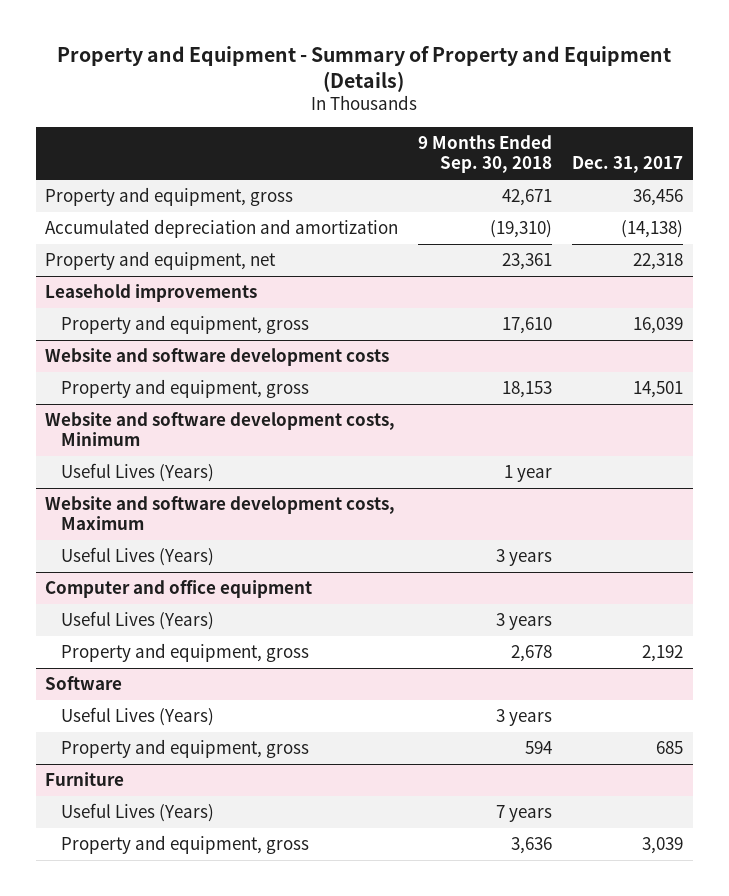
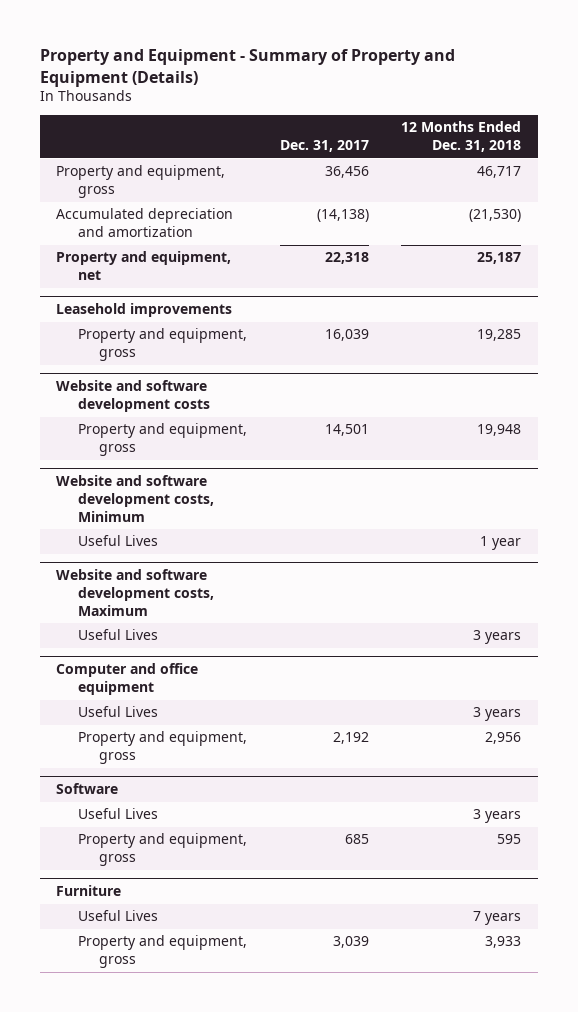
- | 9 Months Ended Sep. 30, 2018 | Dec. 31, 2017
+ | Dec. 31, 2017 | 12 Months Ended Dec. 31, 2018
@ Website and software development costs, Minimum
- Useful Lives (Years) | 1 year |
+ Useful Lives | | 1 year
@ Website and software development costs, Maximum
- Useful Lives (Years) | 3 years |
+ Useful Lives | | 3 years
@ Computer and office equipment
- Useful Lives (Years) | 3 years |
+ Useful Lives | | 3 years
@ Software
- Useful Lives (Years) | 3 years |
+ Useful Lives | | 3 years
@ Furniture
- Useful Lives (Years) | 7 years |
+ Useful Lives | | 7 years

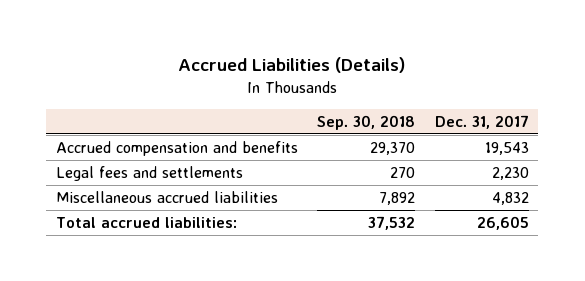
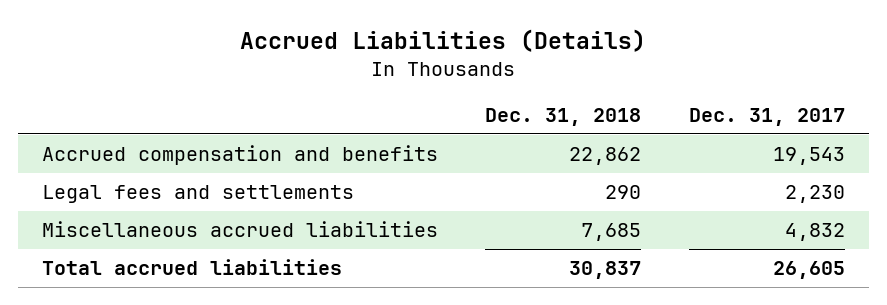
- | Sep. 30, 2018 | Dec. 31, 2017
+ | Dec. 31, 2018 | Dec. 31, 2017
- Total accrued liabilities: | 37,532 | 26,605
+ Total accrued liabilities | 30,837 | 26,605

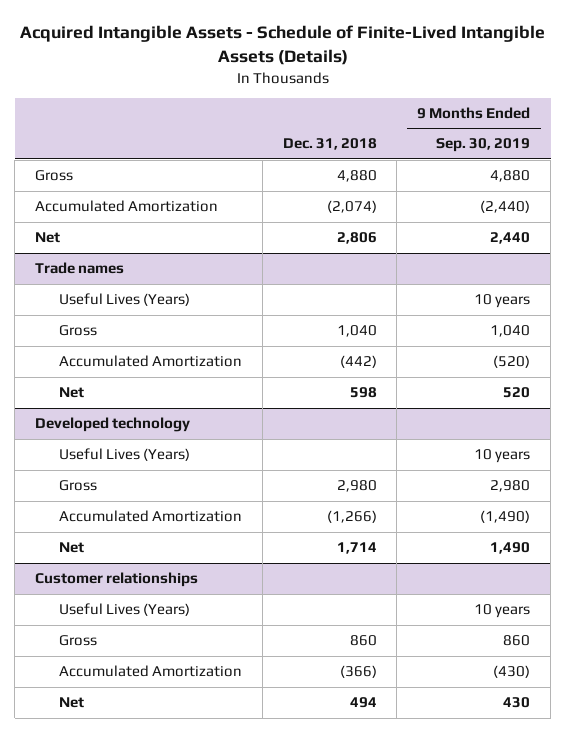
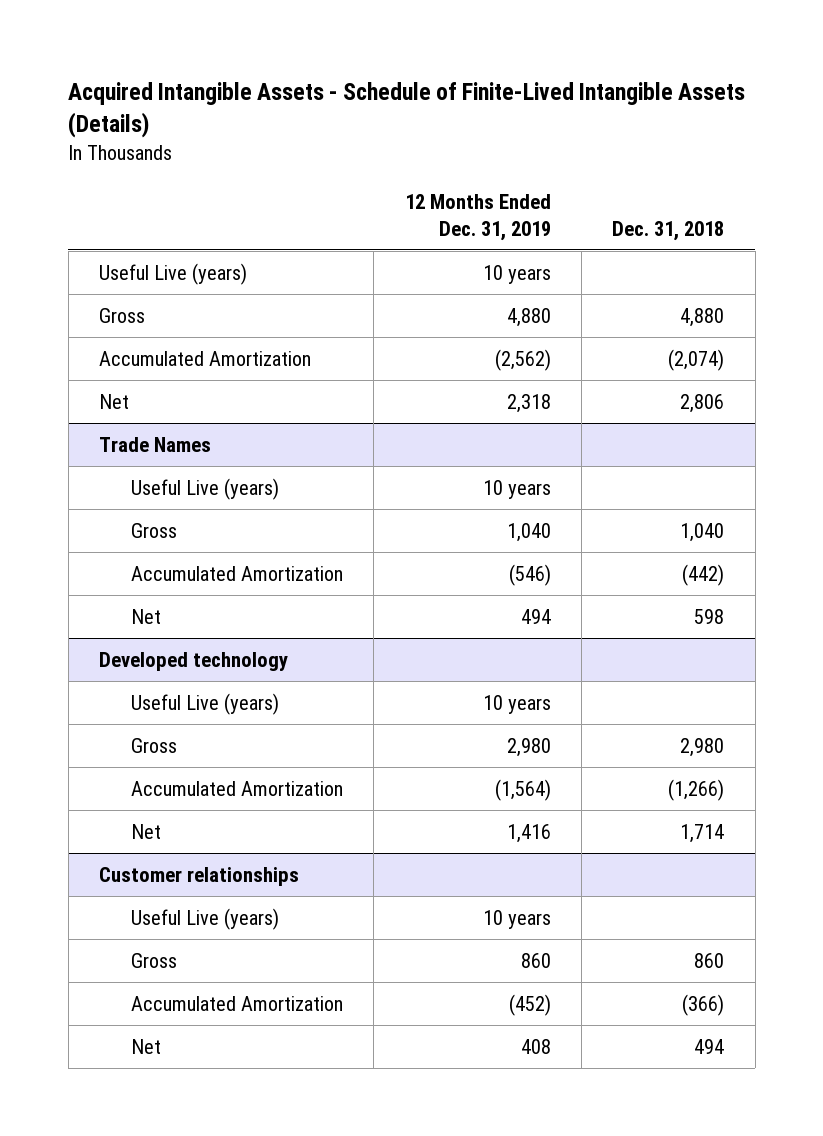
- | Dec. 31, 2018 | 9 Months Ended Sep. 30, 2019
+ | 12 Months Ended Dec. 31, 2019 | Dec. 31, 2018
+ Useful Live (years) | 10 years |
- Trade names
- Useful Lives (Years) | | 10 years
+ Trade Names
+ Useful Live (years) | 10 years |
@ Developed technology
- Useful Lives (Years) | | 10 years
+ Useful Live (years) | 10 years |
@ Customer relationships
- Useful Lives (Years) | | 10 years
+ Useful Live (years) | 10 years |

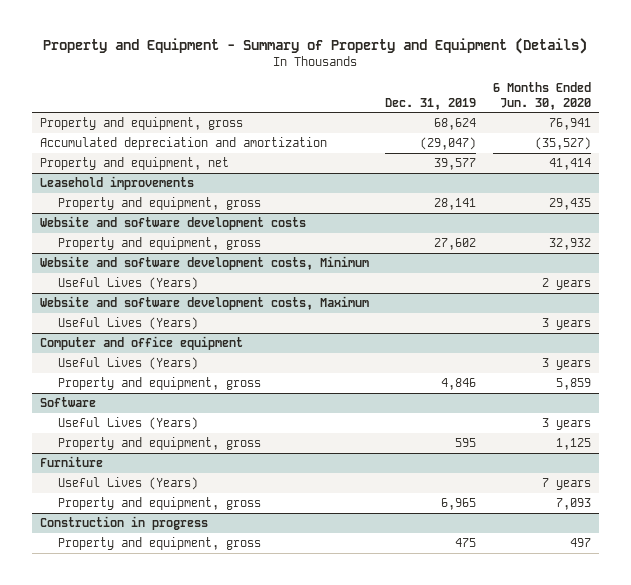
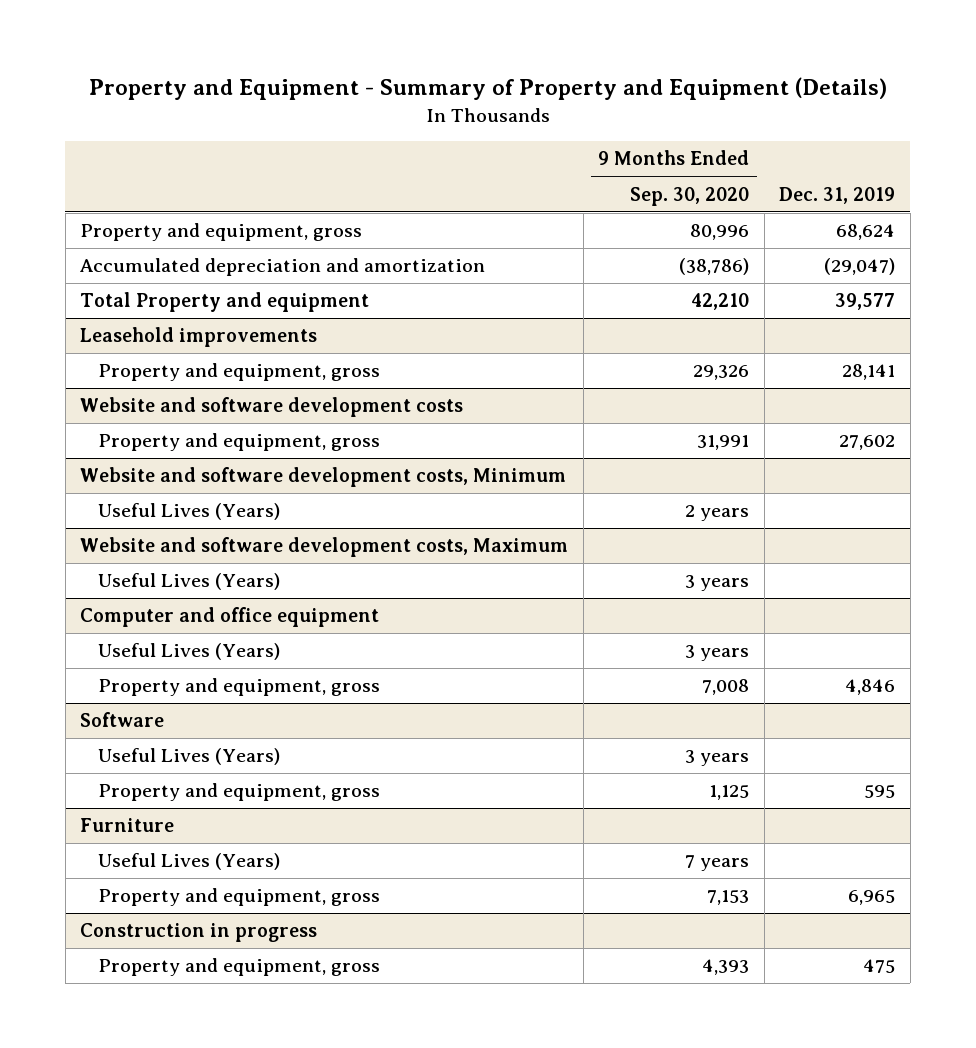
- | Dec. 31, 2019 | 6 Months Ended Jun. 30, 2020
+ | 9 Months Ended Sep. 30, 2020 | Dec. 31, 2019
- Property and equipment, net | 39,577 | 41,414
+ Total Property and equipment | 42,210 | 39,577

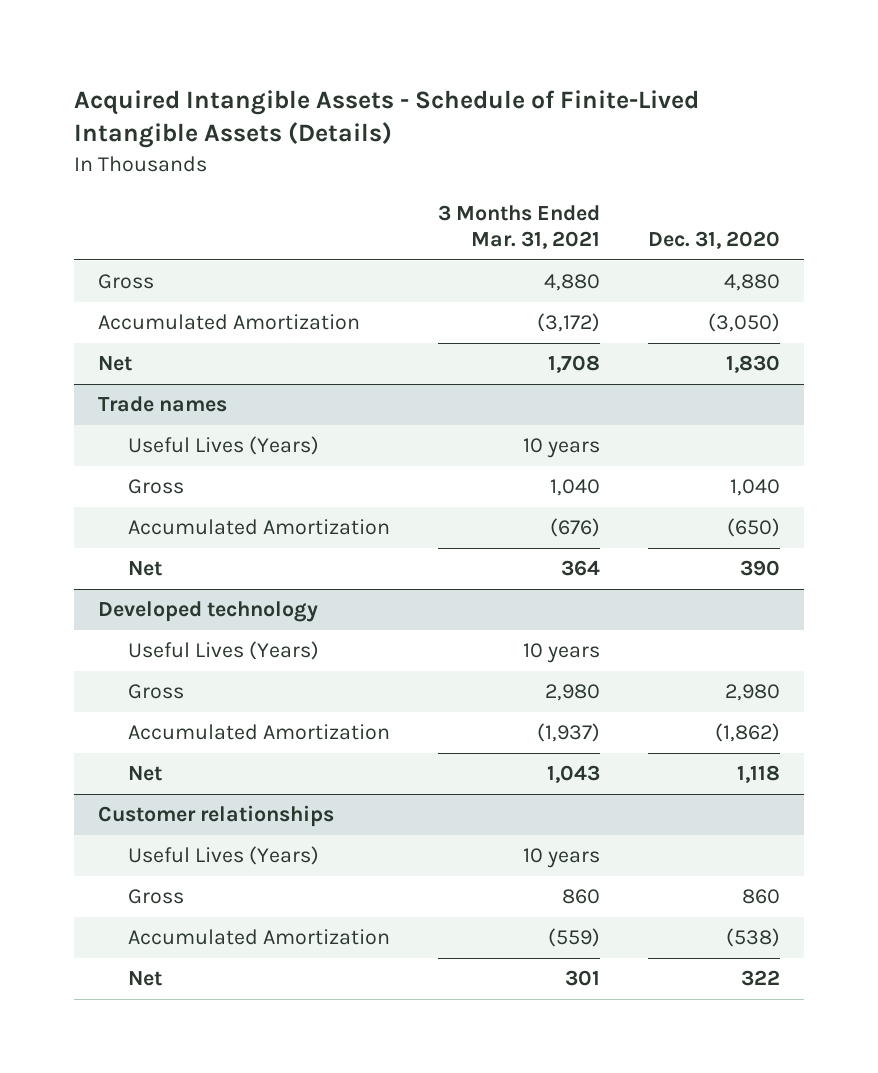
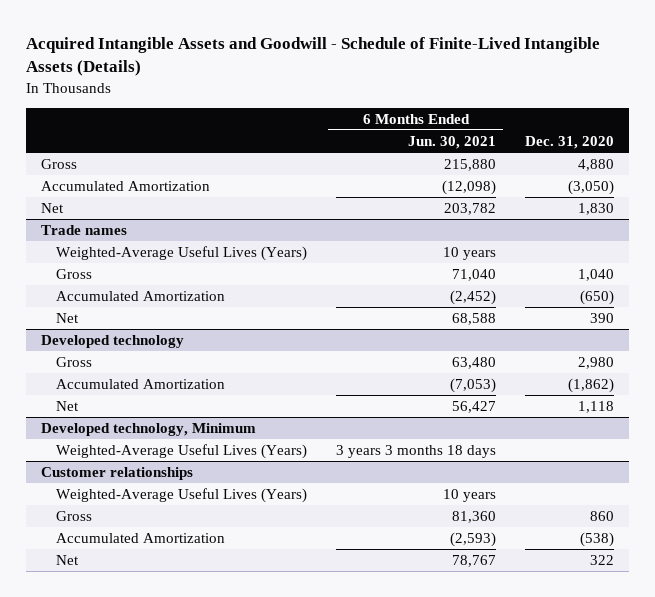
- Acquired Intangible Assets - Schedule of Finite-Lived Intangible Assets (Details)
+ Acquired Intangible Assets and Goodwill - Schedule of Finite-Lived Intangible Assets (Details)
- | 3 Months Ended Mar. 31, 2021 | Dec. 31, 2020
+ | 6 Months Ended Jun. 30, 2021 | Dec. 31, 2020
@ Trade names
- Useful Lives (Years) | 10 years |
+ Weighted-Average Useful Lives (Years) | 10 years |
@ Developed technology
- Useful Lives (Years) | 10 years |
+ Developed technology, Minimum
+ Weighted-Average Useful Lives (Years) | 3 years 3 months 18 days |
@ Customer relationships
- Useful Lives (Years) | 10 years |
+ Weighted-Average Useful Lives (Years) | 10 years |

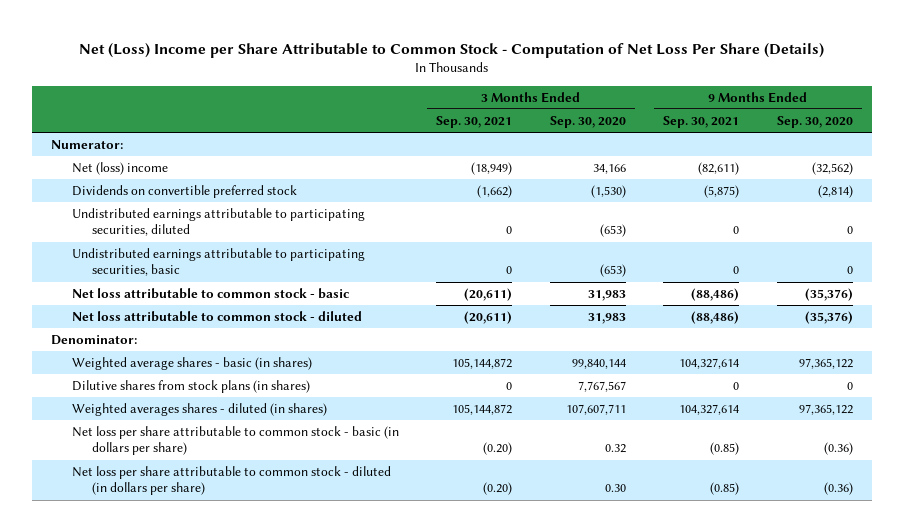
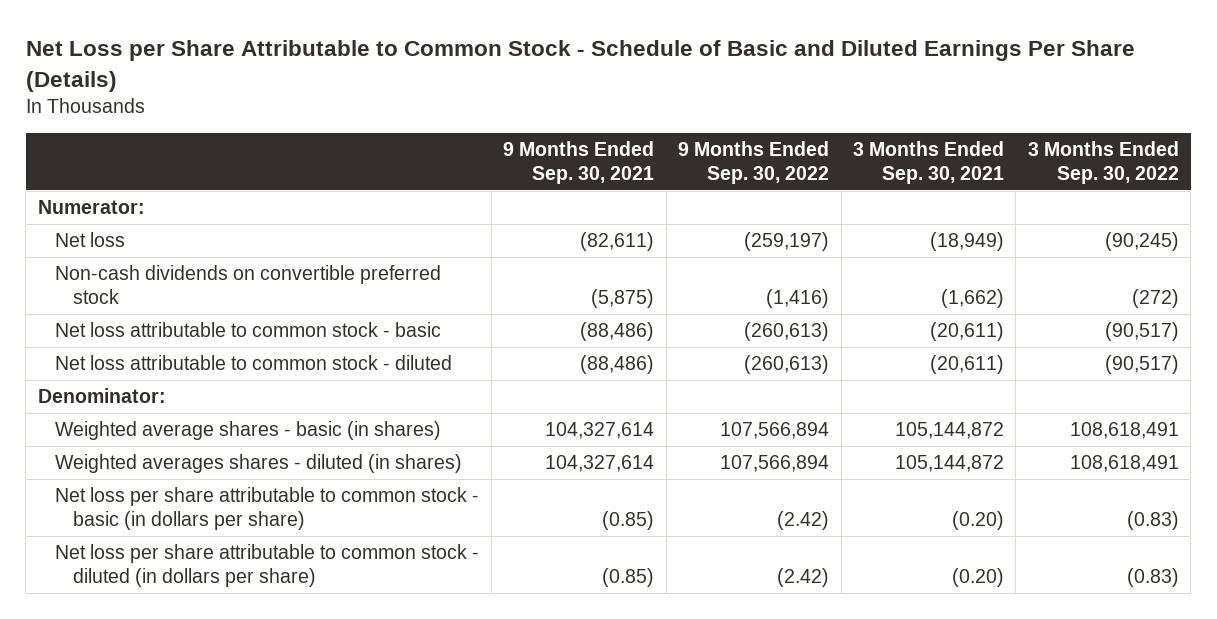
- Net (Loss) Income per Share Attributable to Common Stock - Computation of Net Loss Per Share (Details)
+ Net Loss per Share Attributable to Common Stock - Schedule of Basic and Diluted Earnings Per Share (Details)
- | 3 Months Ended Sep. 30, 2021 | 3 Months Ended Sep. 30, 2020 | 9 Months Ended Sep. 30, 2021 | 9 Months Ended Sep. 30, 2020
+ | 9 Months Ended Sep. 30, 2021 | 9 Months Ended Sep. 30, 2022 | 3 Months Ended Sep. 30, 2021 | 3 Months Ended Sep. 30, 2022
- Net (loss) income | (18,949) | 34,166 | (82,611) | (32,562)
- Dividends on convertible preferred stock | (1,662) | (1,530) | (5,875) | (2,814)
- Undistributed earnings attributable to participating securities, diluted | 0 | (653) | 0 | 0
- Undistributed earnings attributable to participating securities, basic | 0 | (653) | 0 | 0
+ Net loss | (82,611) | (259,197) | (18,949) | (90,245)
+ Non-cash dividends on convertible preferred stock | (5,875) | (1,416) | (1,662) | (272)
- Dilutive shares from stock plans (in shares) | 0 | 7,767,567 | 0 | 0

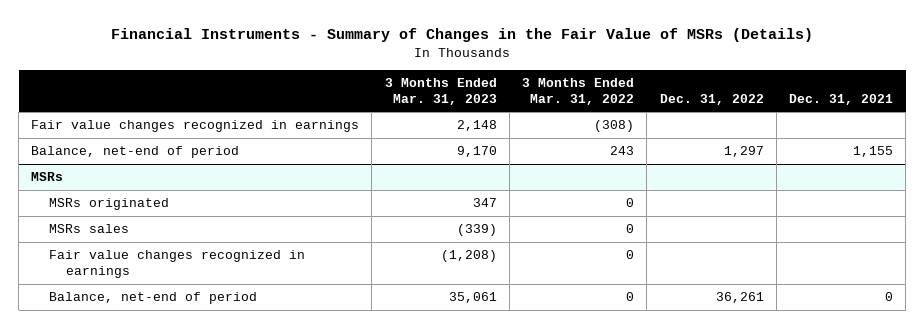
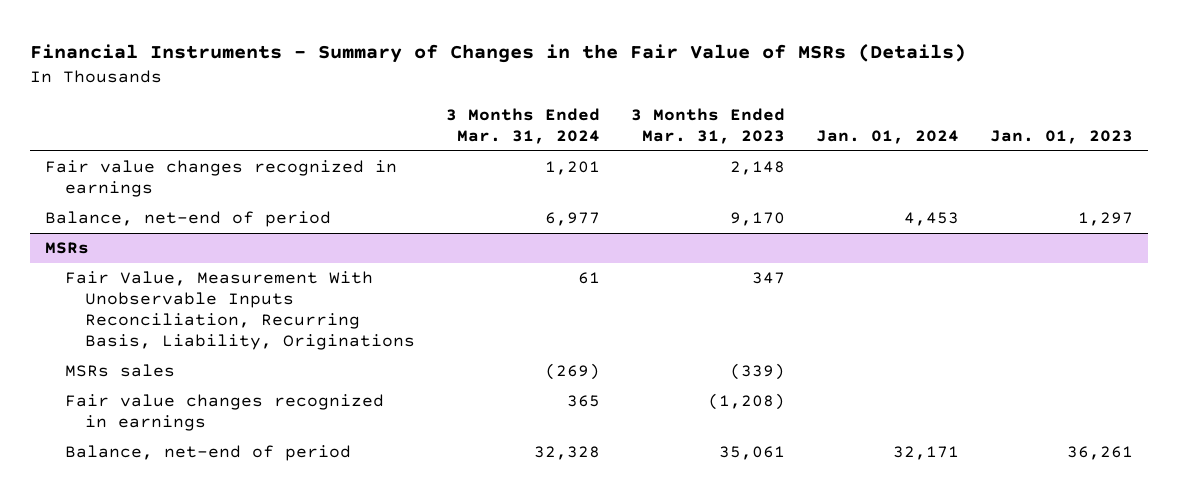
- | 3 Months Ended Mar. 31, 2023 | 3 Months Ended Mar. 31, 2022 | Dec. 31, 2022 | Dec. 31, 2021
+ | 3 Months Ended Mar. 31, 2024 | 3 Months Ended Mar. 31, 2023 | Jan. 01, 2024 | Jan. 01, 2023
@ MSRs
- MSRs originated | 347 | 0 | |
+ Fair Value, Measurement With Unobservable Inputs Reconciliation, Recurring Basis, Liability, Originations | 61 | 347 | |

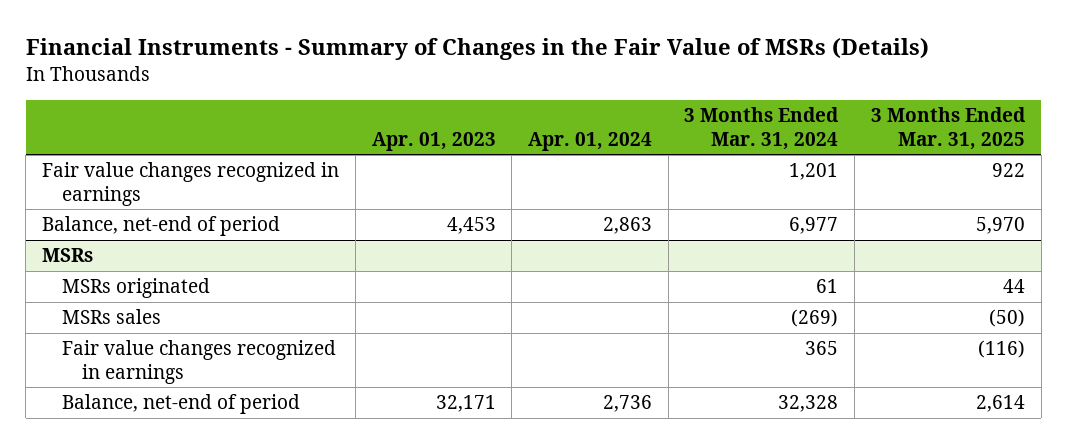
- | 3 Months Ended Mar. 31, 2024 | 3 Months Ended Mar. 31, 2023 | Jan. 01, 2024 | Jan. 01, 2023
+ | Apr. 01, 2023 | Apr. 01, 2024 | 3 Months Ended Mar. 31, 2024 | 3 Months Ended Mar. 31, 2025
@ MSRs
- Fair Value, Measurement With Unobservable Inputs Reconciliation, Recurring Basis, Liability, Originations | 61 | 347 | |
+ MSRs originated | | | 61 | 44

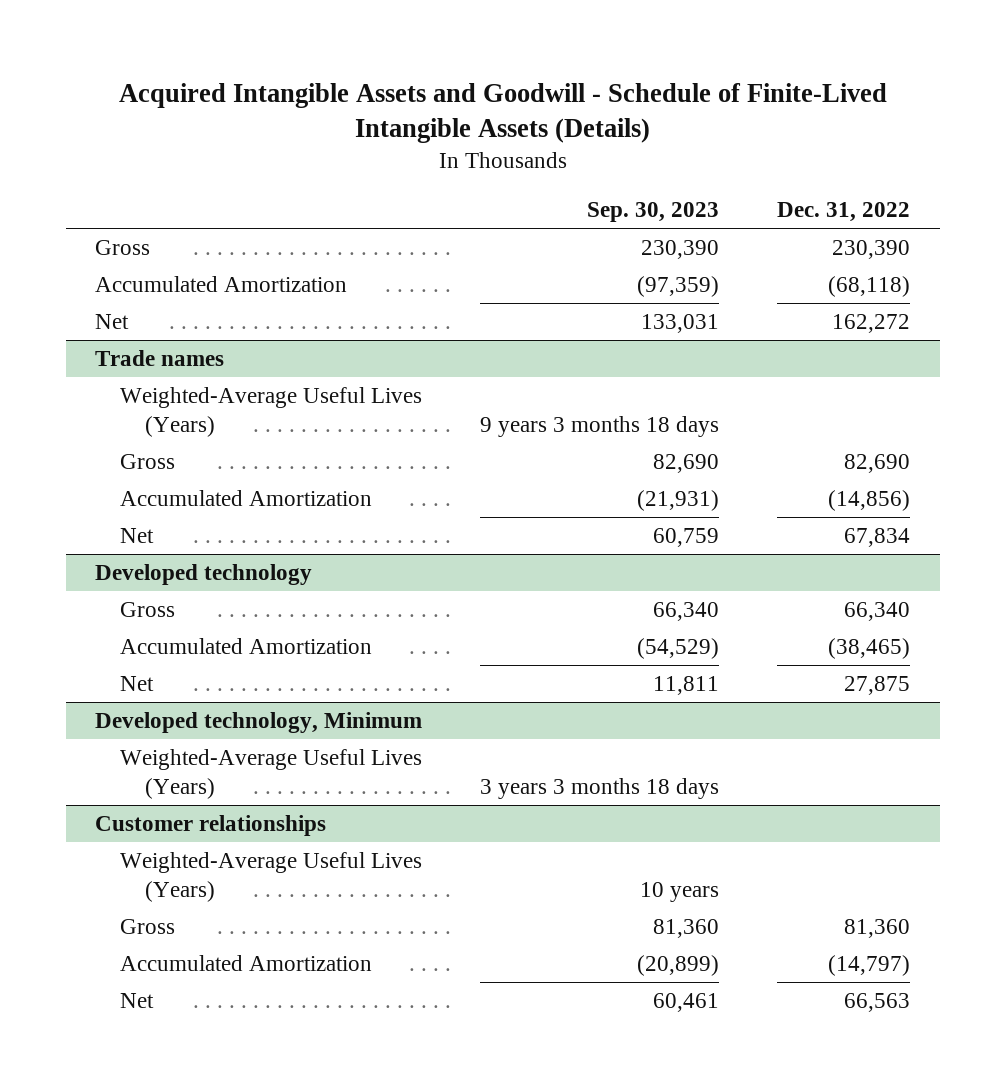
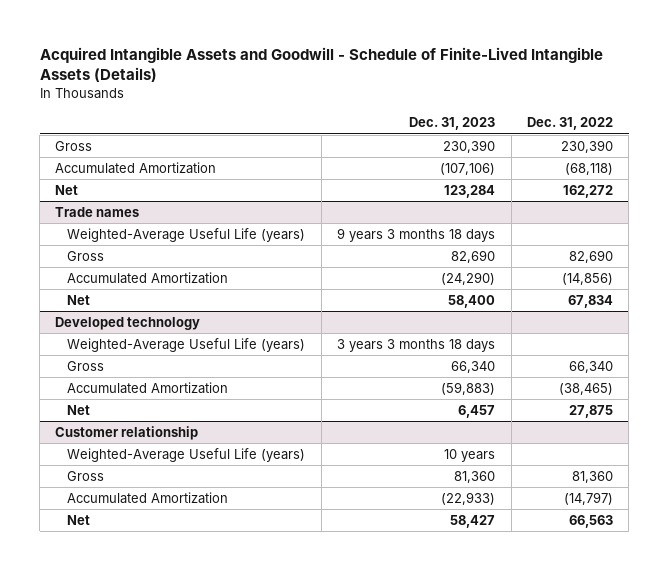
- | Sep. 30, 2023 | Dec. 31, 2022
+ | Dec. 31, 2023 | Dec. 31, 2022
@ Trade names
- Weighted-Average Useful Lives (Years) | 9 years 3 months 18 days |
+ Weighted-Average Useful Life (years) | 9 years 3 months 18 days |
@ Developed technology
+ Weighted-Average Useful Life (years) | 3 years 3 months 18 days |
- Developed technology, Minimum
- Weighted-Average Useful Lives (Years) | 3 years 3 months 18 days |
- Customer relationships
- Weighted-Average Useful Lives (Years) | 10 years |
+ Customer relationship
+ Weighted-Average Useful Life (years) | 10 years |

